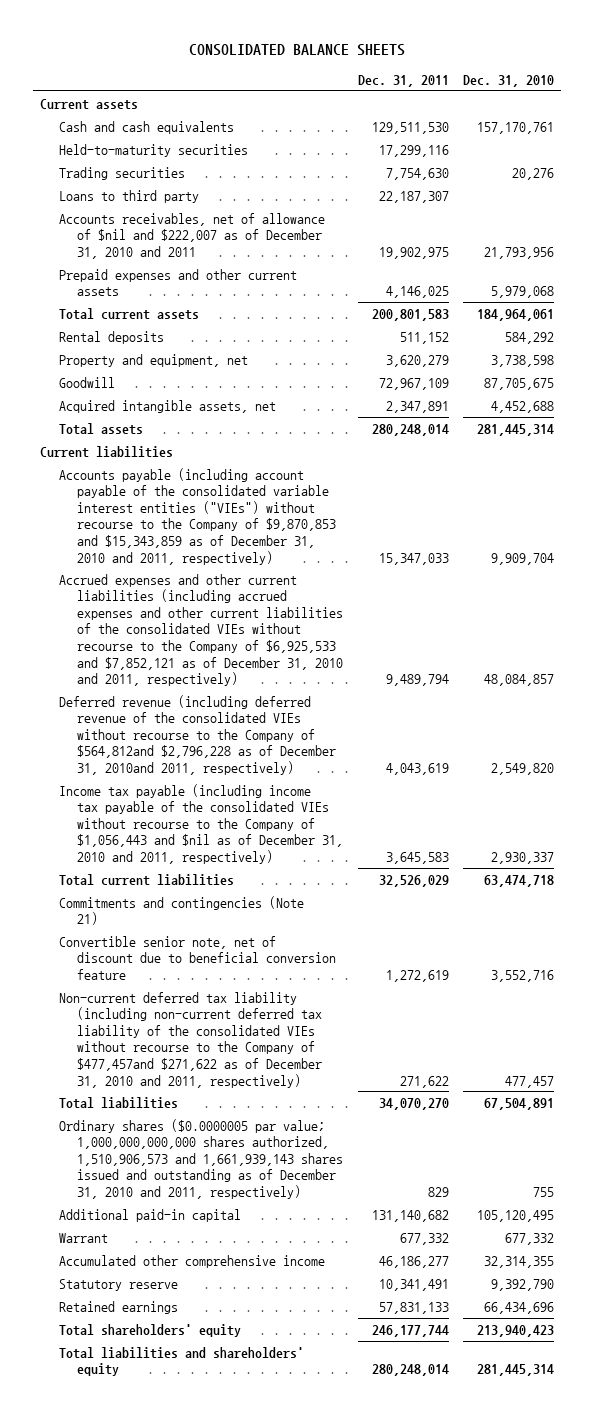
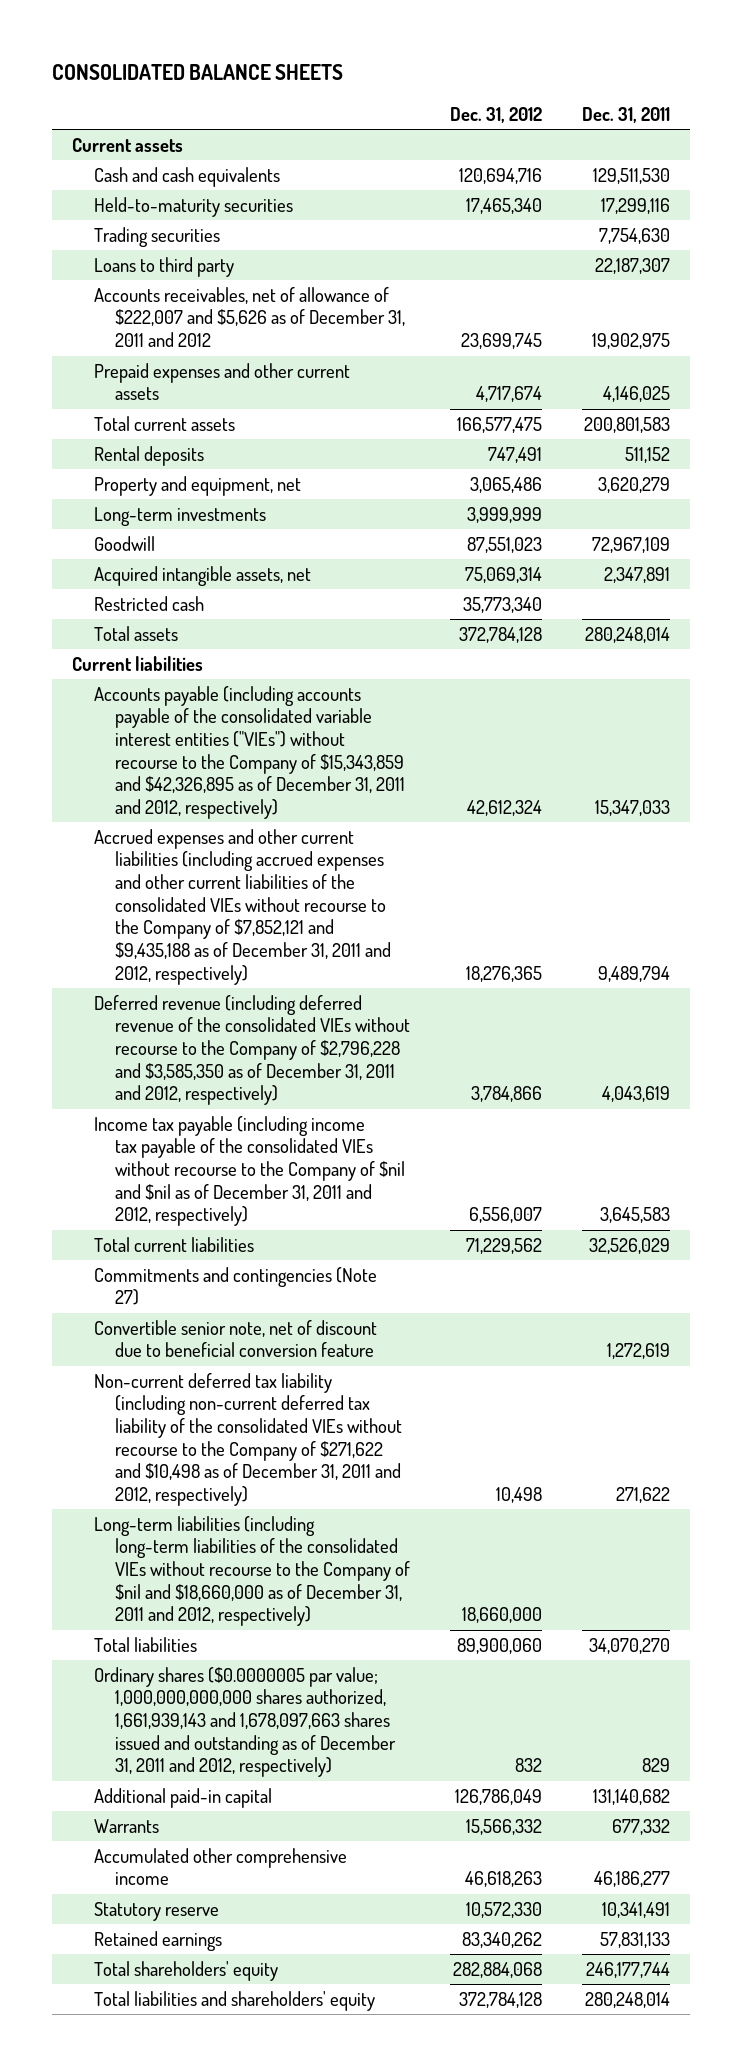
- | Dec. 31, 2011 | Dec. 31, 2010
+ | Dec. 31, 2012 | Dec. 31, 2011
- Accounts receivables, net of allowance of $nil and $222,007 as of December 31, 2010 and 2011 | 19,902,975 | 21,793,956
+ Accounts receivables, net of allowance of $222,007 and $5,626 as of December 31, 2011 and 2012 | 23,699,745 | 19,902,975
+ Long-term investments | 3,999,999 |
+ Restricted cash | 35,773,340 |
- Accounts payable (including account payable of the consolidated variable interest entities ("VIEs") without recourse to the Company of $9,870,853 and $15,343,859 as of December 31, 2010 and 2011, respectively) | 15,347,033 | 9,909,704
- Accrued expenses and other current liabilities (including accrued expenses and other current liabilities of the consolidated VIEs without recourse to the Company of $6,925,533 and $7,852,121 as of December 31, 2010 and 2011, respectively) | 9,489,794 | 48,084,857
- Deferred revenue (including deferred revenue of the consolidated VIEs without recourse to the Company of $564,812and $2,796,228 as of December 31, 2010and 2011, respectively) | 4,043,619 | 2,549,820
- Income tax payable (including income tax payable of the consolidated VIEs without recourse to the Company of $1,056,443 and $nil as of December 31, 2010 and 2011, respectively) | 3,645,583 | 2,930,337
+ Accounts payable (including accounts payable of the consolidated variable interest entities ("VIEs") without recourse to the Company of $15,343,859 and $42,326,895 as of December 31, 2011 and 2012, respectively) | 42,612,324 | 15,347,033
+ Accrued expenses and other current liabilities (including accrued expenses and other current liabilities of the consolidated VIEs without recourse to the Company of $7,852,121 and $9,435,188 as of December 31, 2011 and 2012, respectively) | 18,276,365 | 9,489,794
+ Deferred revenue (including deferred revenue of the consolidated VIEs without recourse to the Company of $2,796,228 and $3,585,350 as of December 31, 2011 and 2012, respectively) | 3,784,866 | 4,043,619
+ Income tax payable (including income tax payable of the consolidated VIEs without recourse to the Company of $nil and $nil as of December 31, 2011 and 2012, respectively) | 6,556,007 | 3,645,583
- Commitments and contingencies (Note 21)
+ Commitments and contingencies (Note 27)
- Non-current deferred tax liability (including non-current deferred tax liability of the consolidated VIEs without recourse to the Company of $477,457and $271,622 as of December 31, 2010 and 2011, respectively) | 271,622 | 477,457
+ Non-current deferred tax liability (including non-current deferred tax liability of the consolidated VIEs without recourse to the Company of $271,622 and $10,498 as of December 31, 2011 and 2012, respectively) | 10,498 | 271,622
+ Long-term liabilities (including long-term liabilities of the consolidated VIEs without recourse to the Company of $nil and $18,660,000 as of December 31, 2011 and 2012, respectively) | 18,660,000 |
- Ordinary shares ($0.0000005 par value; 1,000,000,000,000 shares authorized, 1,510,906,573 and 1,661,939,143 shares issued and outstanding as of December 31, 2010 and 2011, respectively) | 829 | 755
+ Ordinary shares ($0.0000005 par value; 1,000,000,000,000 shares authorized, 1,661,939,143 and 1,678,097,663 shares issued and outstanding as of December 31, 2011 and 2012, respectively) | 832 | 829
- Warrant | 677,332 | 677,332
+ Warrants | 15,566,332 | 677,332

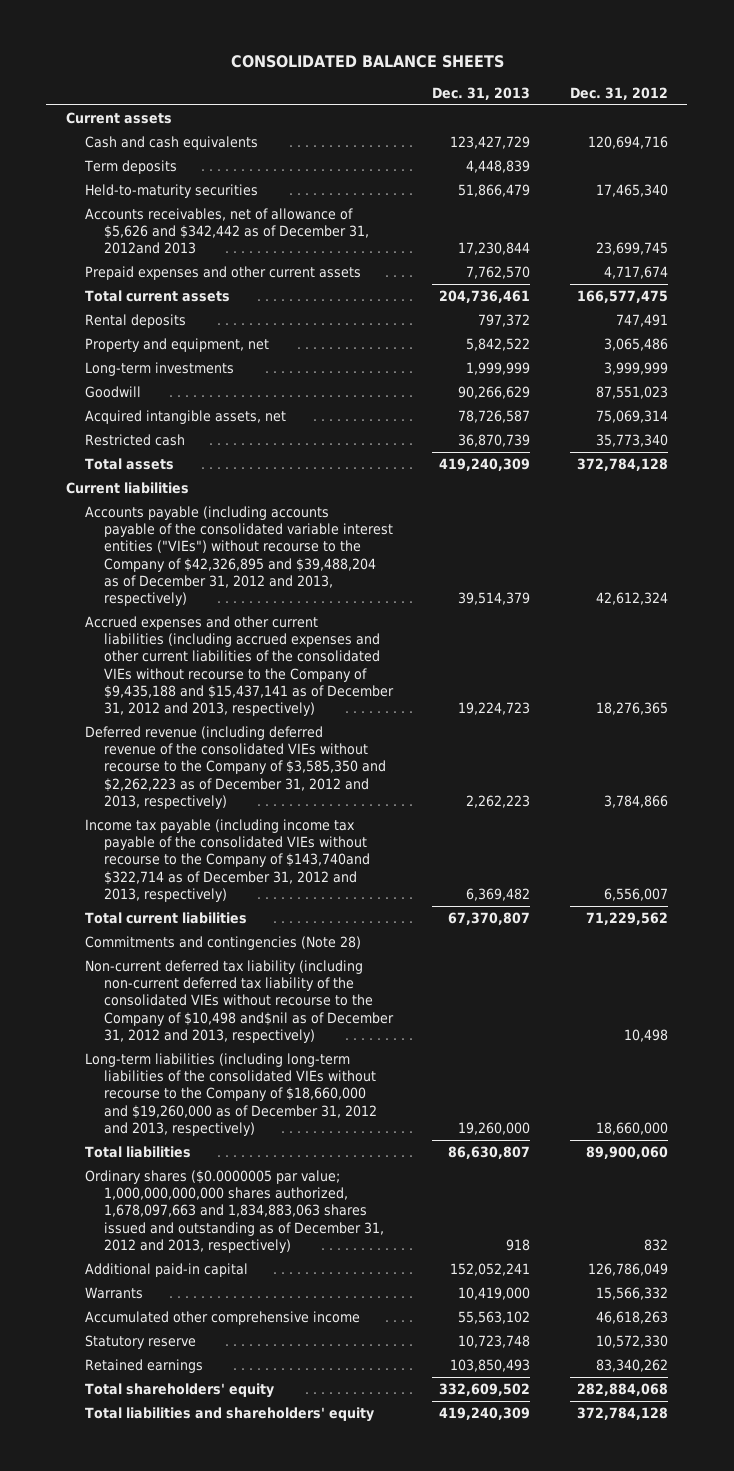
- | Dec. 31, 2012 | Dec. 31, 2011
+ | Dec. 31, 2013 | Dec. 31, 2012
+ Term deposits | 4,448,839 |
- Trading securities | | 7,754,630
- Loans to third party | | 22,187,307
- Accounts receivables, net of allowance of $222,007 and $5,626 as of December 31, 2011 and 2012 | 23,699,745 | 19,902,975
+ Accounts receivables, net of allowance of $5,626 and $342,442 as of December 31, 2012and 2013 | 17,230,844 | 23,699,745
- Accounts payable (including accounts payable of the consolidated variable interest entities ("VIEs") without recourse to the Company of $15,343,859 and $42,326,895 as of December 31, 2011 and 2012, respectively) | 42,612,324 | 15,347,033
- Accrued expenses and other current liabilities (including accrued expenses and other current liabilities of the consolidated VIEs without recourse to the Company of $7,852,121 and $9,435,188 as of December 31, 2011 and 2012, respectively) | 18,276,365 | 9,489,794
- Deferred revenue (including deferred revenue of the consolidated VIEs without recourse to the Company of $2,796,228 and $3,585,350 as of December 31, 2011 and 2012, respectively) | 3,784,866 | 4,043,619
- Income tax payable (including income tax payable of the consolidated VIEs without recourse to the Company of $nil and $nil as of December 31, 2011 and 2012, respectively) | 6,556,007 | 3,645,583
+ Accounts payable (including accounts payable of the consolidated variable interest entities ("VIEs") without recourse to the Company of $42,326,895 and $39,488,204 as of December 31, 2012 and 2013, respectively) | 39,514,379 | 42,612,324
+ Accrued expenses and other current liabilities (including accrued expenses and other current liabilities of the consolidated VIEs without recourse to the Company of $9,435,188 and $15,437,141 as of December 31, 2012 and 2013, respectively) | 19,224,723 | 18,276,365
+ Deferred revenue (including deferred revenue of the consolidated VIEs without recourse to the Company of $3,585,350 and $2,262,223 as of December 31, 2012 and 2013, respectively) | 2,262,223 | 3,784,866
+ Income tax payable (including income tax payable of the consolidated VIEs without recourse to the Company of $143,740and $322,714 as of December 31, 2012 and 2013, respectively) | 6,369,482 | 6,556,007
- Commitments and contingencies (Note 27)
- Convertible senior note, net of discount due to beneficial conversion feature | | 1,272,619
- Non-current deferred tax liability (including non-current deferred tax liability of the consolidated VIEs without recourse to the Company of $271,622 and $10,498 as of December 31, 2011 and 2012, respectively) | 10,498 | 271,622
- Long-term liabilities (including long-term liabilities of the consolidated VIEs without recourse to the Company of $nil and $18,660,000 as of December 31, 2011 and 2012, respectively) | 18,660,000 |
+ Commitments and contingencies (Note 28)
+ Non-current deferred tax liability (including non-current deferred tax liability of the consolidated VIEs without recourse to the Company of $10,498 and$nil as of December 31, 2012 and 2013, respectively) | | 10,498
+ Long-term liabilities (including long-term liabilities of the consolidated VIEs without recourse to the Company of $18,660,000 and $19,260,000 as of December 31, 2012 and 2013, respectively) | 19,260,000 | 18,660,000
- Ordinary shares ($0.0000005 par value; 1,000,000,000,000 shares authorized, 1,661,939,143 and 1,678,097,663 shares issued and outstanding as of December 31, 2011 and 2012, respectively) | 832 | 829
+ Ordinary shares ($0.0000005 par value; 1,000,000,000,000 shares authorized, 1,678,097,663 and 1,834,883,063 shares issued and outstanding as of December 31, 2012 and 2013, respectively) | 918 | 832

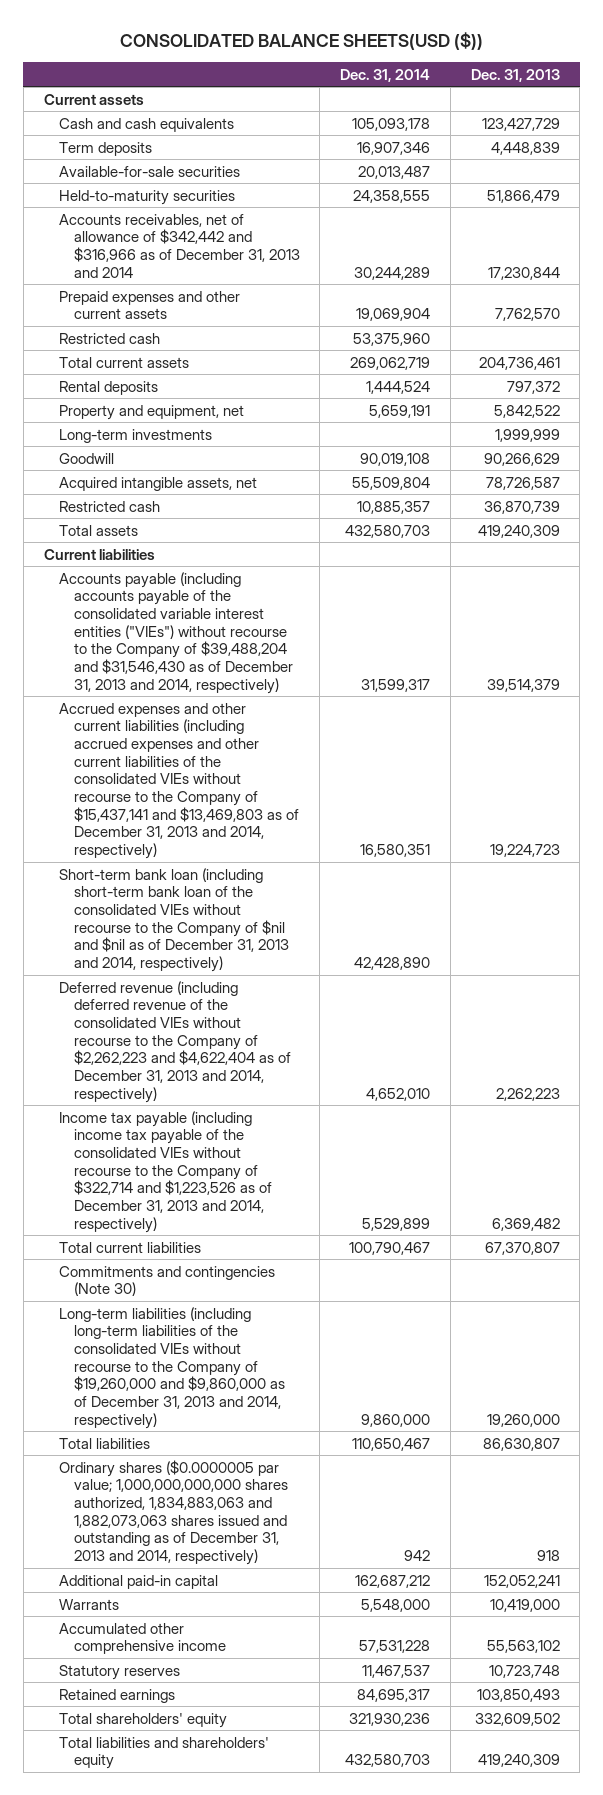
- CONSOLIDATED BALANCE SHEETS
+ CONSOLIDATED BALANCE SHEETS(USD ($))
- | Dec. 31, 2013 | Dec. 31, 2012
+ | Dec. 31, 2014 | Dec. 31, 2013
+ Available-for-sale securities | 20,013,487 |
- Accounts receivables, net of allowance of $5,626 and $342,442 as of December 31, 2012and 2013 | 17,230,844 | 23,699,745
+ Accounts receivables, net of allowance of $342,442 and $316,966 as of December 31, 2013 and 2014 | 30,244,289 | 17,230,844
+ Restricted cash | 53,375,960 |
- Accounts payable (including accounts payable of the consolidated variable interest entities ("VIEs") without recourse to the Company of $42,326,895 and $39,488,204 as of December 31, 2012 and 2013, respectively) | 39,514,379 | 42,612,324
- Accrued expenses and other current liabilities (including accrued expenses and other current liabilities of the consolidated VIEs without recourse to the Company of $9,435,188 and $15,437,141 as of December 31, 2012 and 2013, respectively) | 19,224,723 | 18,276,365
- Deferred revenue (including deferred revenue of the consolidated VIEs without recourse to the Company of $3,585,350 and $2,262,223 as of December 31, 2012 and 2013, respectively) | 2,262,223 | 3,784,866
- Income tax payable (including income tax payable of the consolidated VIEs without recourse to the Company of $143,740and $322,714 as of December 31, 2012 and 2013, respectively) | 6,369,482 | 6,556,007
+ Accounts payable (including accounts payable of the consolidated variable interest entities ("VIEs") without recourse to the Company of $39,488,204 and $31,546,430 as of December 31, 2013 and 2014, respectively) | 31,599,317 | 39,514,379
+ Accrued expenses and other current liabilities (including accrued expenses and other current liabilities of the consolidated VIEs without recourse to the Company of $15,437,141 and $13,469,803 as of December 31, 2013 and 2014, respectively) | 16,580,351 | 19,224,723
+ Short-term bank loan (including short-term bank loan of the consolidated VIEs without recourse to the Company of $nil and $nil as of December 31, 2013 and 2014, respectively) | 42,428,890 |
+ Deferred revenue (including deferred revenue of the consolidated VIEs without recourse to the Company of $2,262,223 and $4,622,404 as of December 31, 2013 and 2014, respectively) | 4,652,010 | 2,262,223
+ Income tax payable (including income tax payable of the consolidated VIEs without recourse to the Company of $322,714 and $1,223,526 as of December 31, 2013 and 2014, respectively) | 5,529,899 | 6,369,482
- Commitments and contingencies (Note 28)
- Non-current deferred tax liability (including non-current deferred tax liability of the consolidated VIEs without recourse to the Company of $10,498 and$nil as of December 31, 2012 and 2013, respectively) | | 10,498
- Long-term liabilities (including long-term liabilities of the consolidated VIEs without recourse to the Company of $18,660,000 and $19,260,000 as of December 31, 2012 and 2013, respectively) | 19,260,000 | 18,660,000
+ Commitments and contingencies (Note 30)
+ Long-term liabilities (including long-term liabilities of the consolidated VIEs without recourse to the Company of $19,260,000 and $9,860,000 as of December 31, 2013 and 2014, respectively) | 9,860,000 | 19,260,000
- Ordinary shares ($0.0000005 par value; 1,000,000,000,000 shares authorized, 1,678,097,663 and 1,834,883,063 shares issued and outstanding as of December 31, 2012 and 2013, respectively) | 918 | 832
+ Ordinary shares ($0.0000005 par value; 1,000,000,000,000 shares authorized, 1,834,883,063 and 1,882,073,063 shares issued and outstanding as of December 31, 2013 and 2014, respectively) | 942 | 918
- Statutory reserve | 10,723,748 | 10,572,330
+ Statutory reserves | 11,467,537 | 10,723,748

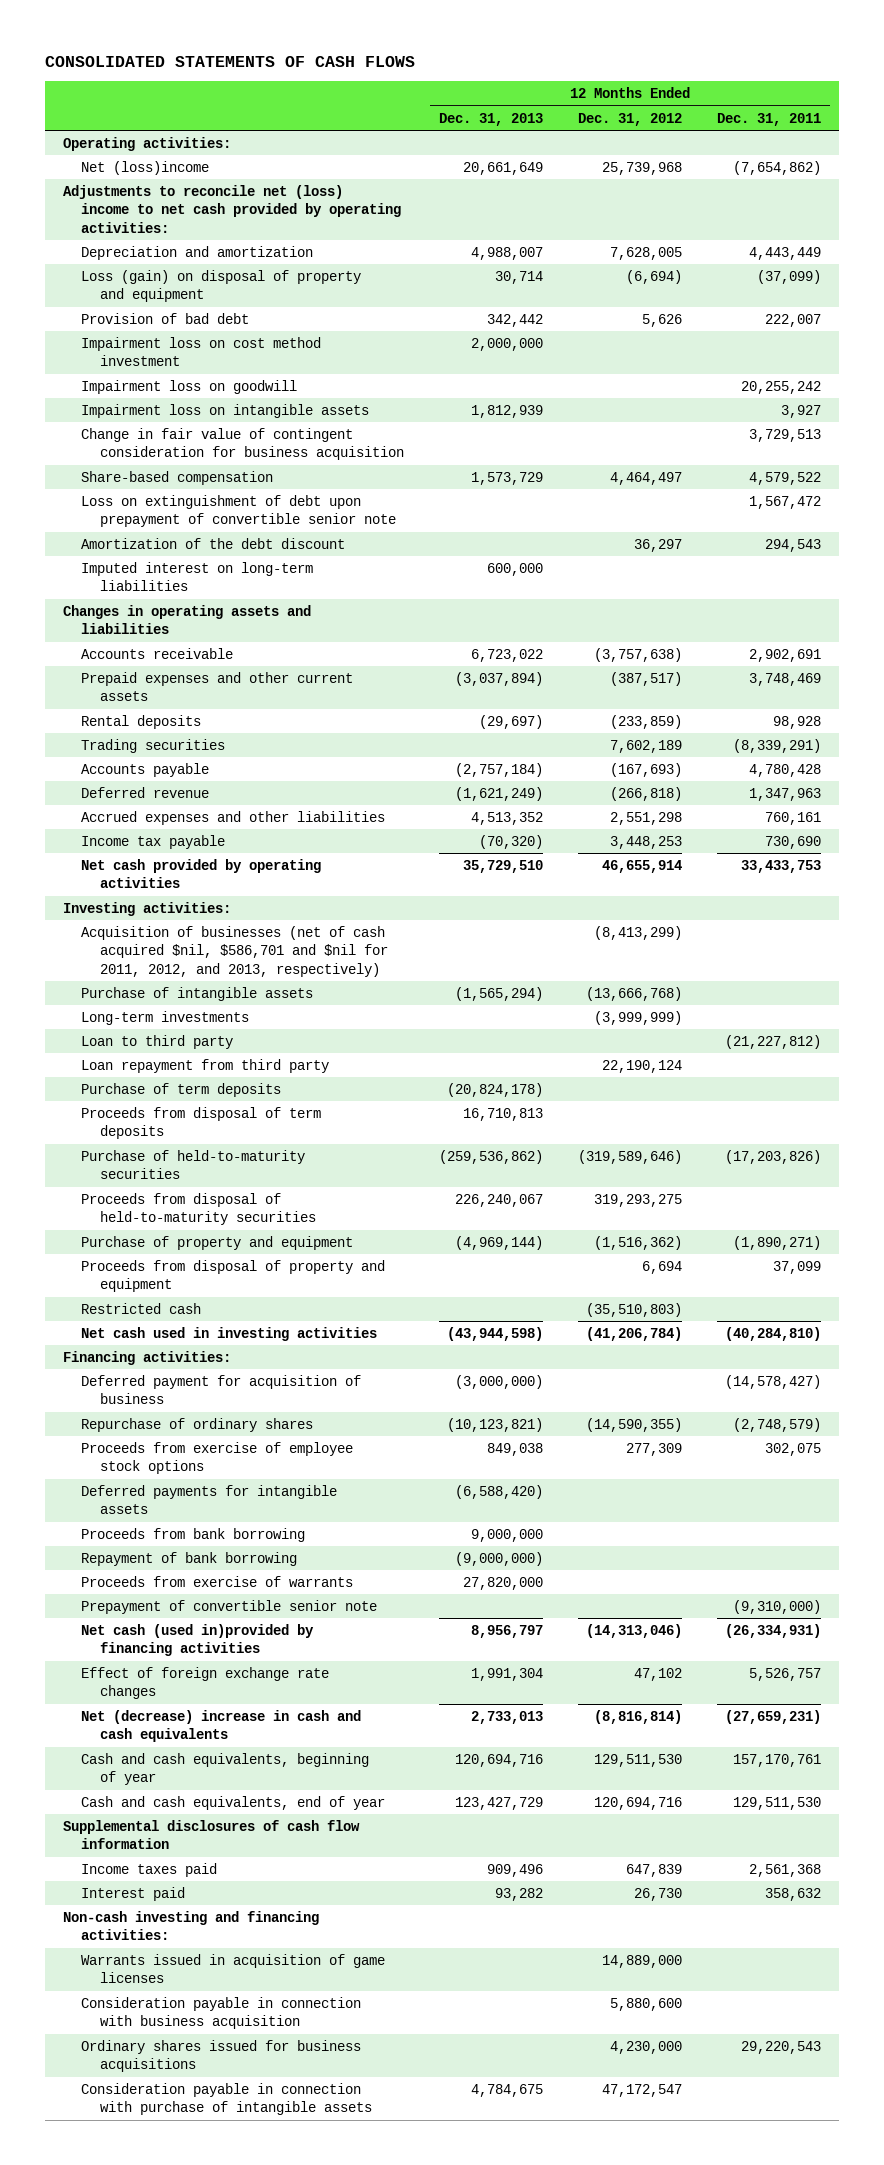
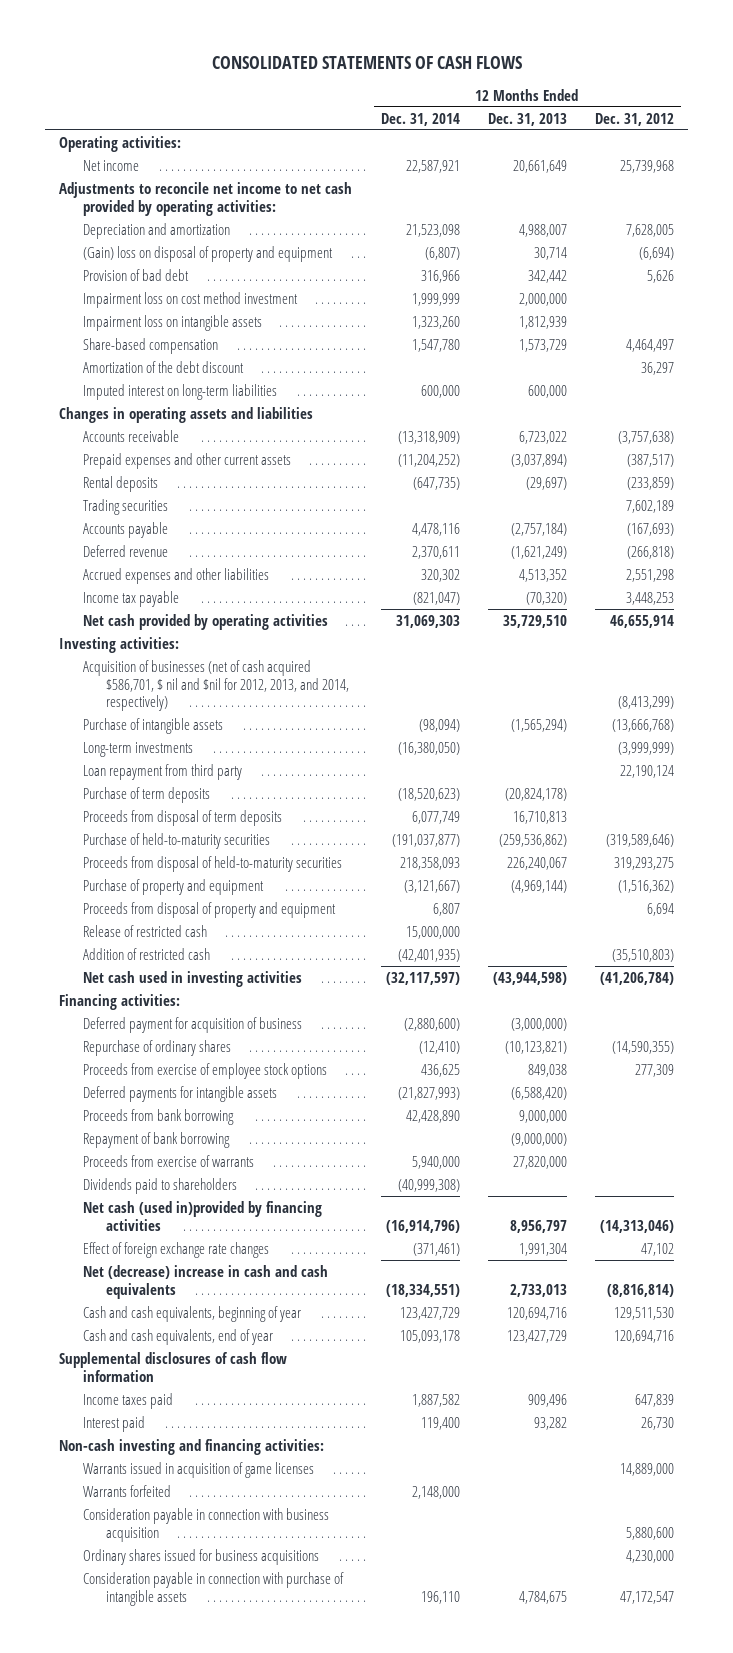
- | 12 Months Ended Dec. 31, 2013 | 12 Months Ended Dec. 31, 2012 | 12 Months Ended Dec. 31, 2011
+ | 12 Months Ended Dec. 31, 2014 | 12 Months Ended Dec. 31, 2013 | 12 Months Ended Dec. 31, 2012
- Net (loss)income | 20,661,649 | 25,739,968 | (7,654,862)
- Adjustments to reconcile net (loss) income to net cash provided by operating activities:
+ Net income | 22,587,921 | 20,661,649 | 25,739,968
+ Adjustments to reconcile net income to net cash provided by operating activities:
- Loss (gain) on disposal of property and equipment | 30,714 | (6,694) | (37,099)
+ (Gain) loss on disposal of property and equipment | (6,807) | 30,714 | (6,694)
- Impairment loss on goodwill | | | 20,255,242
- Change in fair value of contingent consideration for business acquisition | | | 3,729,513
- Loss on extinguishment of debt upon prepayment of convertible senior note | | | 1,567,472
- Acquisition of businesses (net of cash acquired $nil, $586,701 and $nil for 2011, 2012, and 2013, respectively) | | (8,413,299) |
+ Acquisition of businesses (net of cash acquired $586,701, $ nil and $nil for 2012, 2013, and 2014, respectively) | | | (8,413,299)
- Loan to third party | | | (21,227,812)
- Restricted cash | | (35,510,803) |
+ Release of restricted cash | 15,000,000 | |
+ Addition of restricted cash | (42,401,935) | | (35,510,803)
- Prepayment of convertible senior note | | | (9,310,000)
+ Dividends paid to shareholders | (40,999,308) | |
+ Warrants forfeited | 2,148,000 | |

